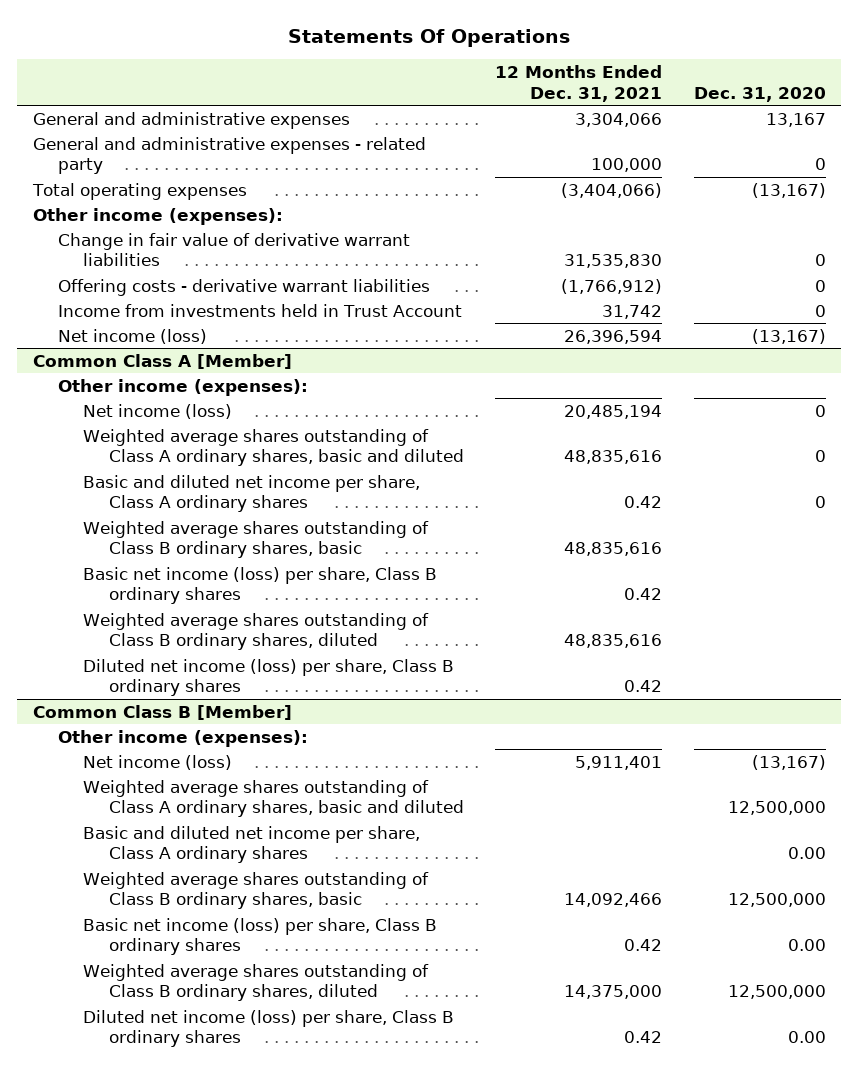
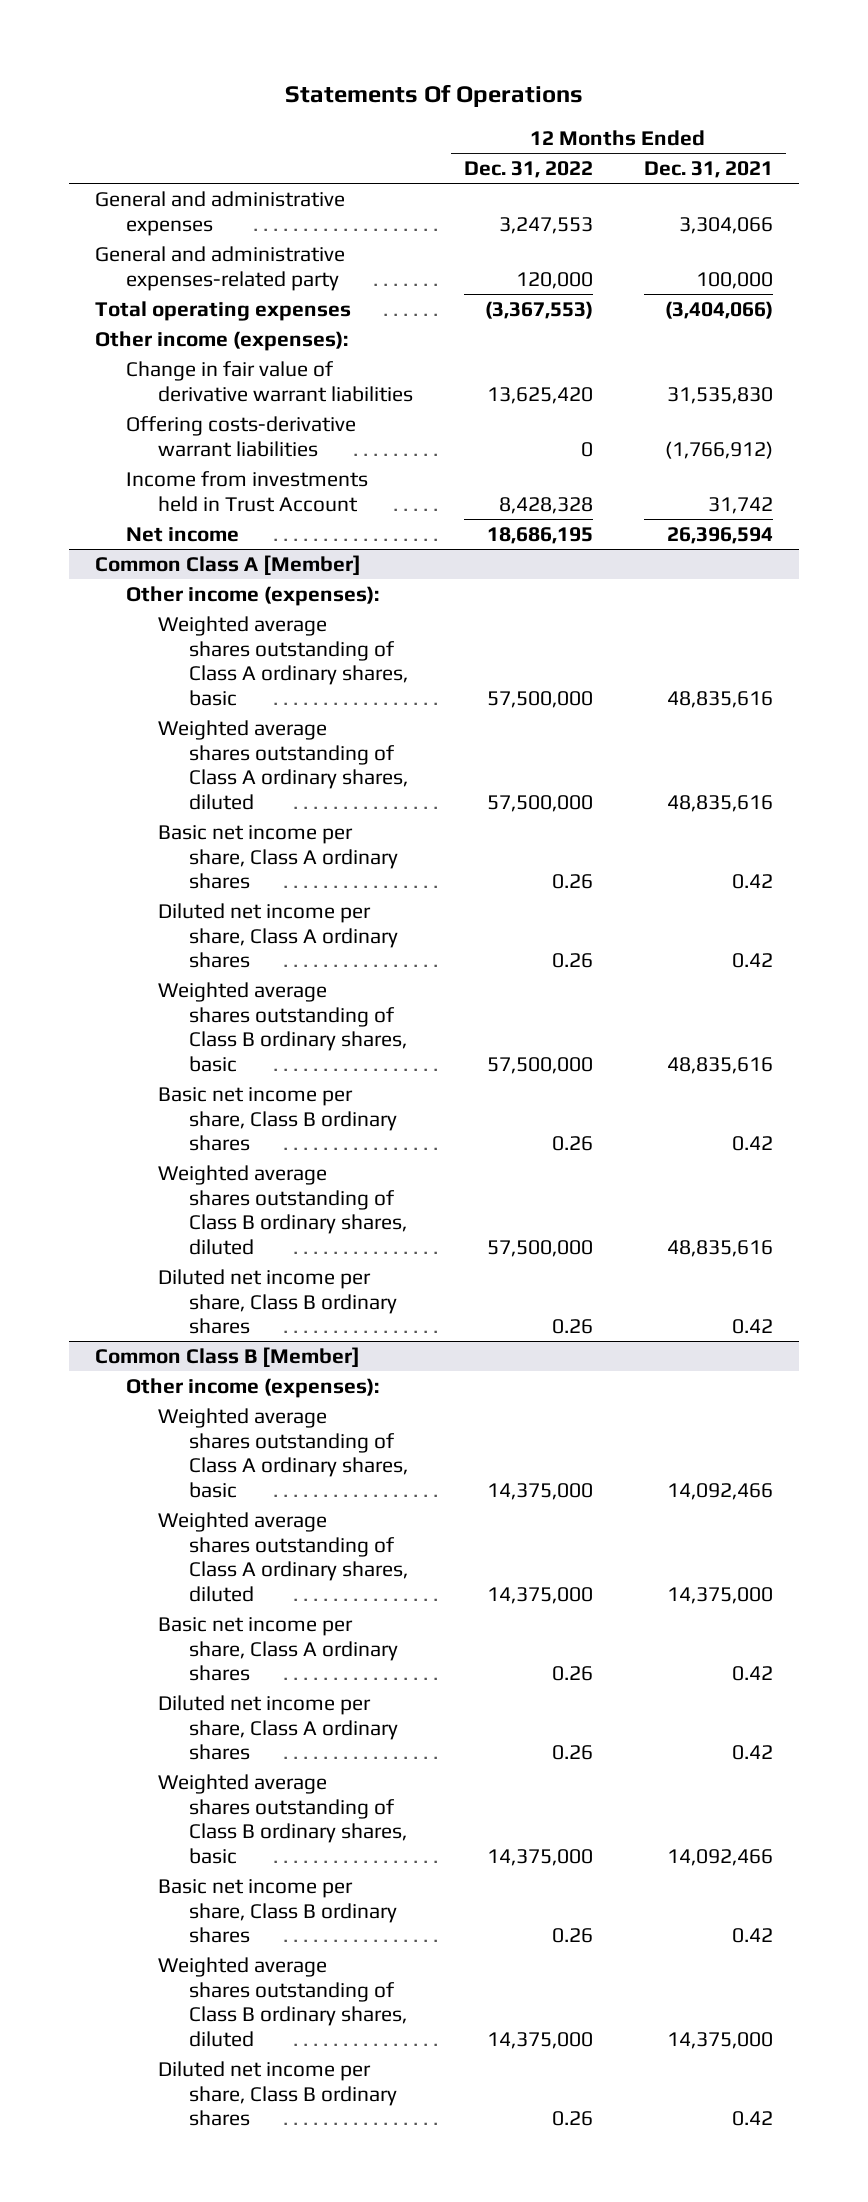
- | 12 Months Ended Dec. 31, 2021 | Dec. 31, 2020
+ | 12 Months Ended Dec. 31, 2022 | 12 Months Ended Dec. 31, 2021
- General and administrative expenses - related party | 100,000 | 0
+ General and administrative expenses-related party | 120,000 | 100,000
- Offering costs - derivative warrant liabilities | (1,766,912) | 0
+ Offering costs-derivative warrant liabilities | 0 | (1,766,912)
- Net income (loss) | 26,396,594 | (13,167)
+ Net income | 18,686,195 | 26,396,594
@ Common Class A [Member]
- Net income (loss) | 20,485,194 | 0
- Weighted average shares outstanding of Class A ordinary shares, basic and diluted | 48,835,616 | 0
- Basic and diluted net income per share, Class A ordinary shares | 0.42 | 0
+ Weighted average shares outstanding of Class A ordinary shares, basic | 57,500,000 | 48,835,616
+ Weighted average shares outstanding of Class A ordinary shares, diluted | 57,500,000 | 48,835,616
+ Basic net income per share, Class A ordinary shares | 0.26 | 0.42
+ Diluted net income per share, Class A ordinary shares | 0.26 | 0.42
- Basic net income (loss) per share, Class B ordinary shares | 0.42 |
+ Basic net income per share, Class B ordinary shares | 0.26 | 0.42
- Diluted net income (loss) per share, Class B ordinary shares | 0.42 |
+ Diluted net income per share, Class B ordinary shares | 0.26 | 0.42
@ Common Class B [Member]
- Net income (loss) | 5,911,401 | (13,167)
- Weighted average shares outstanding of Class A ordinary shares, basic and diluted | | 12,500,000
- Basic and diluted net income per share, Class A ordinary shares | | 0.00
+ Weighted average shares outstanding of Class A ordinary shares, basic | 14,375,000 | 14,092,466
+ Weighted average shares outstanding of Class A ordinary shares, diluted | 14,375,000 | 14,375,000
+ Basic net income per share, Class A ordinary shares | 0.26 | 0.42
+ Diluted net income per share, Class A ordinary shares | 0.26 | 0.42
- Basic net income (loss) per share, Class B ordinary shares | 0.42 | 0.00
+ Basic net income per share, Class B ordinary shares | 0.26 | 0.42
- Diluted net income (loss) per share, Class B ordinary shares | 0.42 | 0.00
+ Diluted net income per share, Class B ordinary shares | 0.26 | 0.42

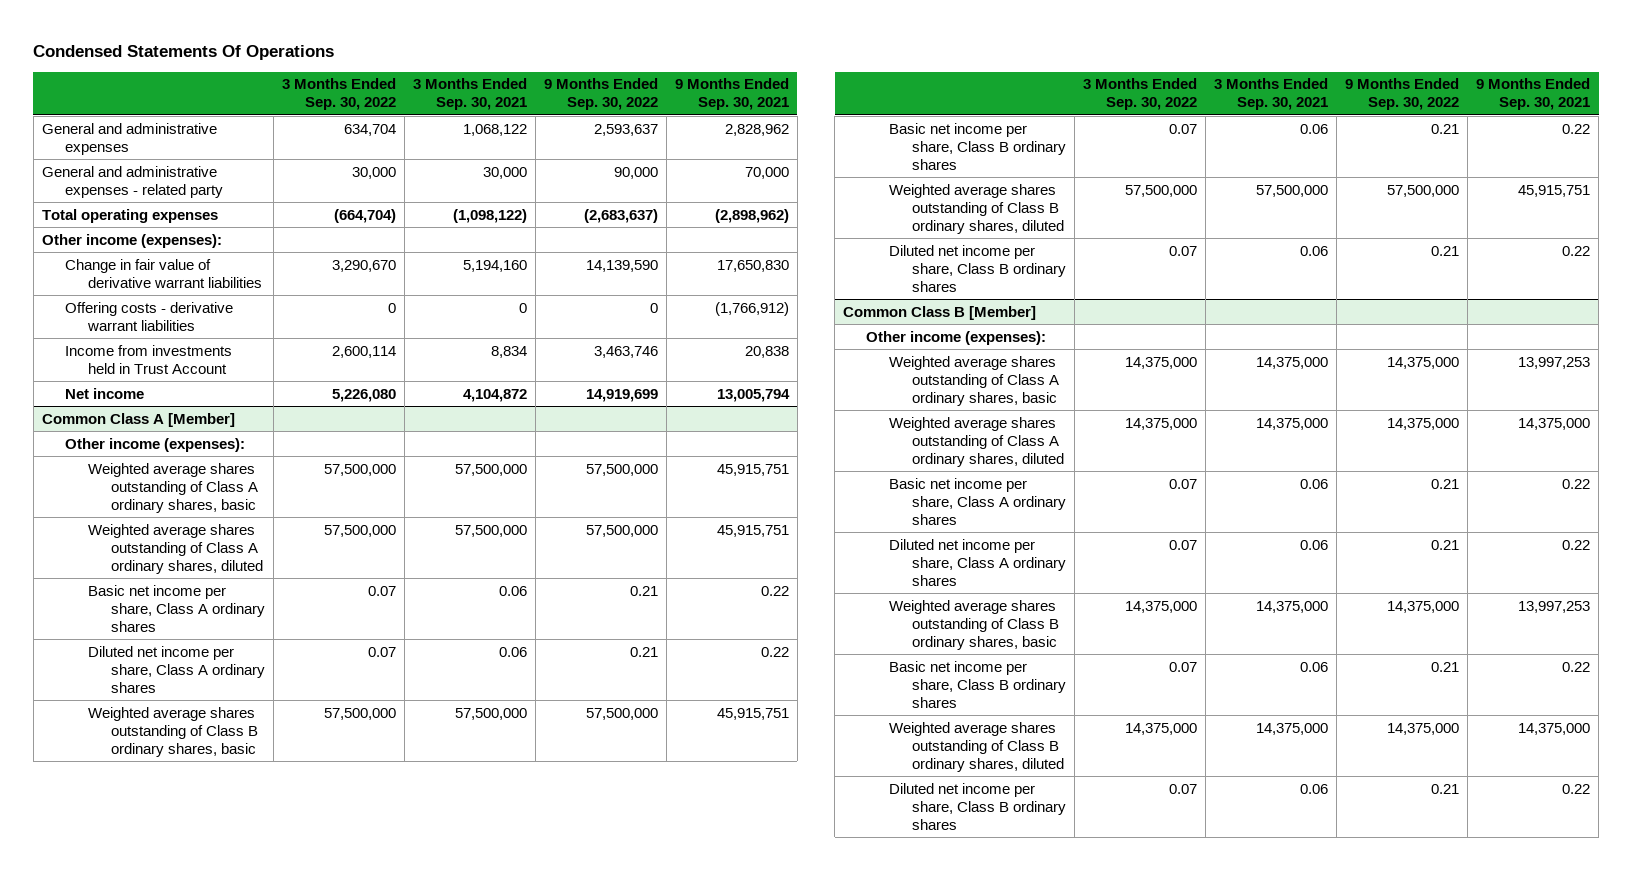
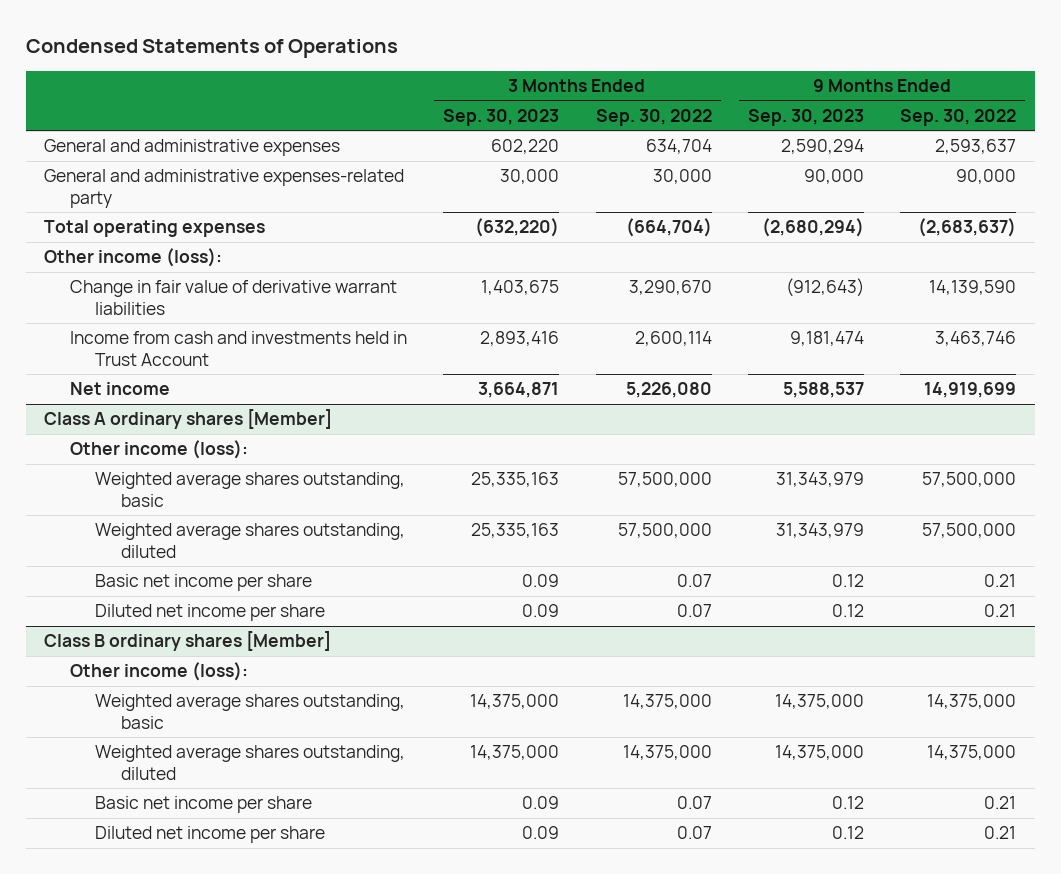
- Condensed Statements Of Operations
+ Condensed Statements of Operations
- | 3 Months Ended Sep. 30, 2022 | 3 Months Ended Sep. 30, 2021 | 9 Months Ended Sep. 30, 2022 | 9 Months Ended Sep. 30, 2021
+ | 3 Months Ended Sep. 30, 2023 | 3 Months Ended Sep. 30, 2022 | 9 Months Ended Sep. 30, 2023 | 9 Months Ended Sep. 30, 2022
- General and administrative expenses - related party | 30,000 | 30,000 | 90,000 | 70,000
+ General and administrative expenses-related party | 30,000 | 30,000 | 90,000 | 90,000
- Other income (expenses):
+ Other income (loss):
- Offering costs - derivative warrant liabilities | 0 | 0 | 0 | (1,766,912)
- Income from investments held in Trust Account | 2,600,114 | 8,834 | 3,463,746 | 20,838
+ Income from cash and investments held in Trust Account | 2,893,416 | 2,600,114 | 9,181,474 | 3,463,746
- Common Class A [Member]
- Other income (expenses):
- Weighted average shares outstanding of Class A ordinary shares, basic | 57,500,000 | 57,500,000 | 57,500,000 | 45,915,751
- Weighted average shares outstanding of Class A ordinary shares, diluted | 57,500,000 | 57,500,000 | 57,500,000 | 45,915,751
- Basic net income per share, Class A ordinary shares | 0.07 | 0.06 | 0.21 | 0.22
- Diluted net income per share, Class A ordinary shares | 0.07 | 0.06 | 0.21 | 0.22
- Weighted average shares outstanding of Class B ordinary shares, basic | 57,500,000 | 57,500,000 | 57,500,000 | 45,915,751
- Basic net income per share, Class B ordinary shares | 0.07 | 0.06 | 0.21 | 0.22
- Weighted average shares outstanding of Class B ordinary shares, diluted | 57,500,000 | 57,500,000 | 57,500,000 | 45,915,751
- Diluted net income per share, Class B ordinary shares | 0.07 | 0.06 | 0.21 | 0.22
- Common Class B [Member]
- Other income (expenses):
- Weighted average shares outstanding of Class A ordinary shares, basic | 14,375,000 | 14,375,000 | 14,375,000 | 13,997,253
- Weighted average shares outstanding of Class A ordinary shares, diluted | 14,375,000 | 14,375,000 | 14,375,000 | 14,375,000
- Basic net income per share, Class A ordinary shares | 0.07 | 0.06 | 0.21 | 0.22
- Diluted net income per share, Class A ordinary shares | 0.07 | 0.06 | 0.21 | 0.22
- Weighted average shares outstanding of Class B ordinary shares, basic | 14,375,000 | 14,375,000 | 14,375,000 | 13,997,253
- Basic net income per share, Class B ordinary shares | 0.07 | 0.06 | 0.21 | 0.22
- Weighted average shares outstanding of Class B ordinary shares, diluted | 14,375,000 | 14,375,000 | 14,375,000 | 14,375,000
- Diluted net income per share, Class B ordinary shares | 0.07 | 0.06 | 0.21 | 0.22
+ Class A ordinary shares [Member]
+ Other income (loss):
+ Weighted average shares outstanding, basic | 25,335,163 | 57,500,000 | 31,343,979 | 57,500,000
+ Weighted average shares outstanding, diluted | 25,335,163 | 57,500,000 | 31,343,979 | 57,500,000
+ Basic net income per share | 0.09 | 0.07 | 0.12 | 0.21
+ Diluted net income per share | 0.09 | 0.07 | 0.12 | 0.21
+ Class B ordinary shares [Member]
+ Other income (loss):
+ Weighted average shares outstanding, basic | 14,375,000 | 14,375,000 | 14,375,000 | 14,375,000
+ Weighted average shares outstanding, diluted | 14,375,000 | 14,375,000 | 14,375,000 | 14,375,000
+ Basic net income per share | 0.09 | 0.07 | 0.12 | 0.21
+ Diluted net income per share | 0.09 | 0.07 | 0.12 | 0.21

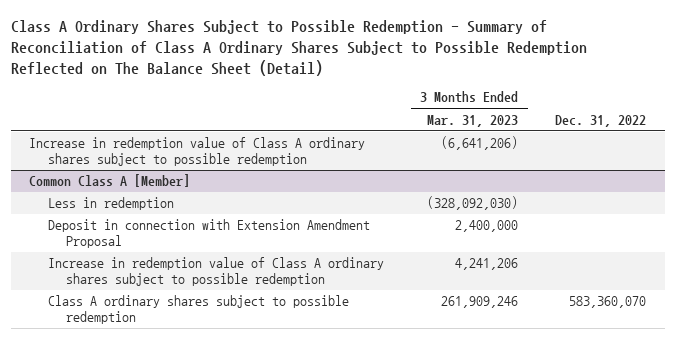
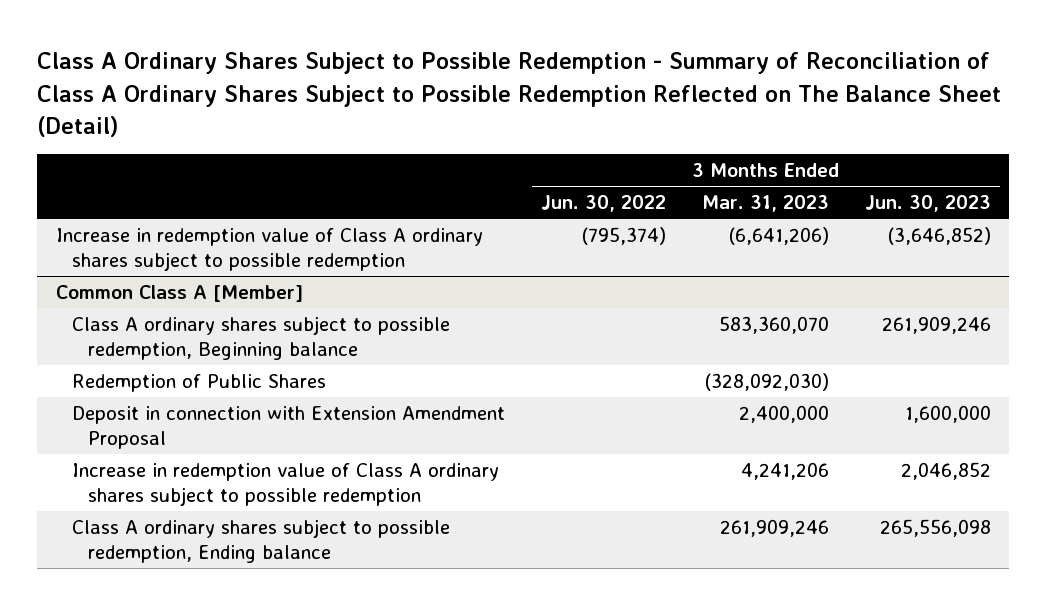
- | 3 Months Ended Mar. 31, 2023 | Dec. 31, 2022
+ | 3 Months Ended Jun. 30, 2022 | 3 Months Ended Mar. 31, 2023 | 3 Months Ended Jun. 30, 2023
@ Common Class A [Member]
- Less in redemption | (328,092,030) |
+ Class A ordinary shares subject to possible redemption, Beginning balance | | 583,360,070 | 261,909,246
+ Redemption of Public Shares | | (328,092,030) |
- Class A ordinary shares subject to possible redemption | 261,909,246 | 583,360,070
+ Class A ordinary shares subject to possible redemption, Ending balance | | 261,909,246 | 265,556,098

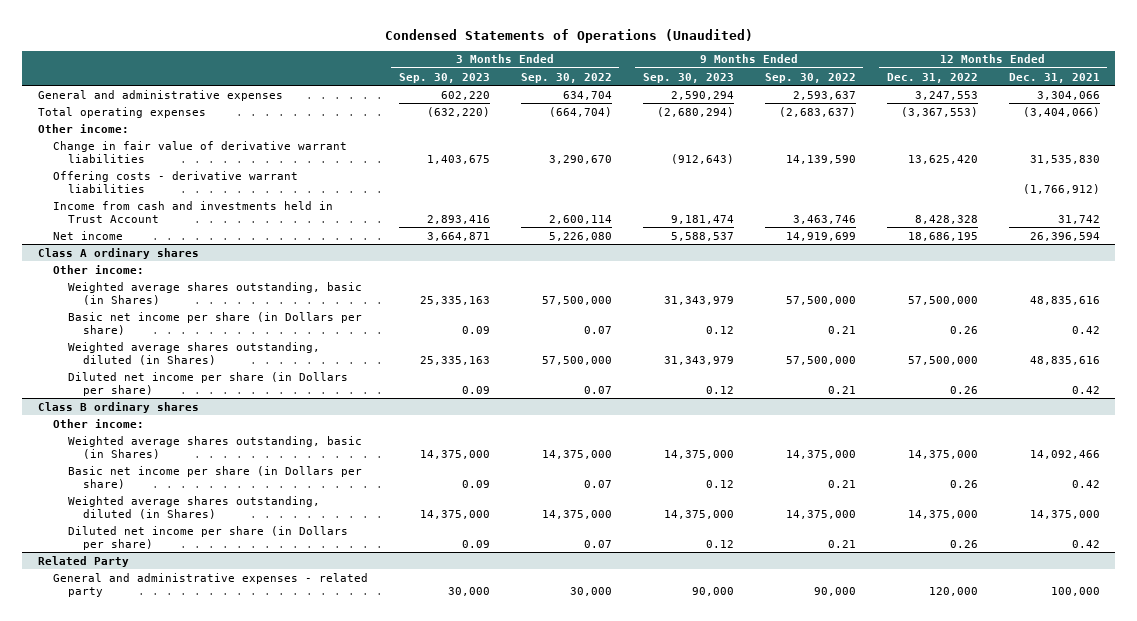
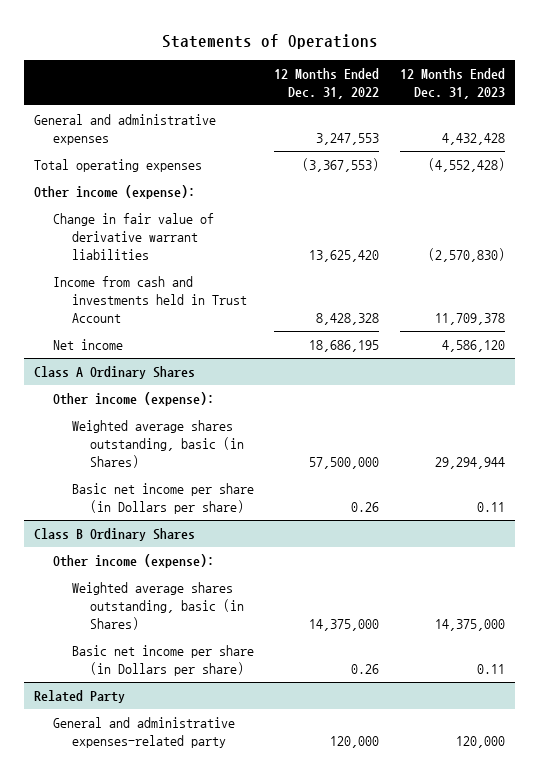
- Condensed Statements of Operations (Unaudited)
+ Statements of Operations
- | 3 Months Ended Sep. 30, 2023 | 3 Months Ended Sep. 30, 2022 | 9 Months Ended Sep. 30, 2023 | 9 Months Ended Sep. 30, 2022 | 12 Months Ended Dec. 31, 2022 | 12 Months Ended Dec. 31, 2021
+ | 12 Months Ended Dec. 31, 2022 | 12 Months Ended Dec. 31, 2023
- Other income:
+ Other income (expense):
- Offering costs - derivative warrant liabilities | | | | | | (1,766,912)
- Class A ordinary shares
- Other income:
+ Class A Ordinary Shares
+ Other income (expense):
- Weighted average shares outstanding, diluted (in Shares) | 25,335,163 | 57,500,000 | 31,343,979 | 57,500,000 | 57,500,000 | 48,835,616
- Diluted net income per share (in Dollars per share) | 0.09 | 0.07 | 0.12 | 0.21 | 0.26 | 0.42
- Class B ordinary shares
- Other income:
+ Class B Ordinary Shares
+ Other income (expense):
- Weighted average shares outstanding, diluted (in Shares) | 14,375,000 | 14,375,000 | 14,375,000 | 14,375,000 | 14,375,000 | 14,375,000
- Diluted net income per share (in Dollars per share) | 0.09 | 0.07 | 0.12 | 0.21 | 0.26 | 0.42
@ Related Party
- General and administrative expenses - related party | 30,000 | 30,000 | 90,000 | 90,000 | 120,000 | 100,000
+ General and administrative expenses-related party | 120,000 | 120,000

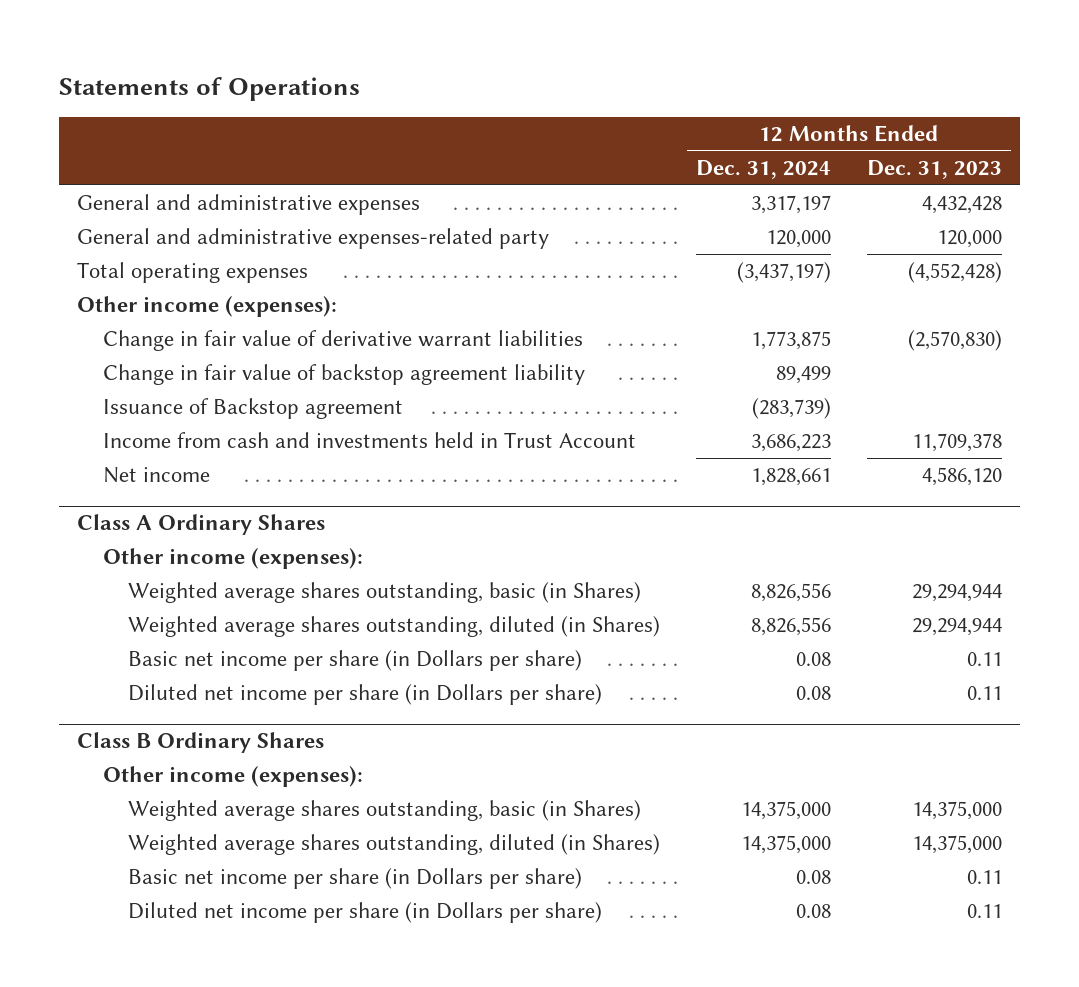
- | 12 Months Ended Dec. 31, 2022 | 12 Months Ended Dec. 31, 2023
+ | 12 Months Ended Dec. 31, 2024 | 12 Months Ended Dec. 31, 2023
+ General and administrative expenses-related party | 120,000 | 120,000
- Other income (expense):
+ Other income (expenses):
+ Change in fair value of backstop agreement liability | 89,499 |
+ Issuance of Backstop agreement | (283,739) |
@ Class A Ordinary Shares
- Other income (expense):
+ Other income (expenses):
+ Weighted average shares outstanding, diluted (in Shares) | 8,826,556 | 29,294,944
+ Diluted net income per share (in Dollars per share) | 0.08 | 0.11
@ Class B Ordinary Shares
- Other income (expense):
+ Other income (expenses):
+ Weighted average shares outstanding, diluted (in Shares) | 14,375,000 | 14,375,000
- Related Party
- General and administrative expenses-related party | 120,000 | 120,000
@ Class B Ordinary Shares
+ Diluted net income per share (in Dollars per share) | 0.08 | 0.11

